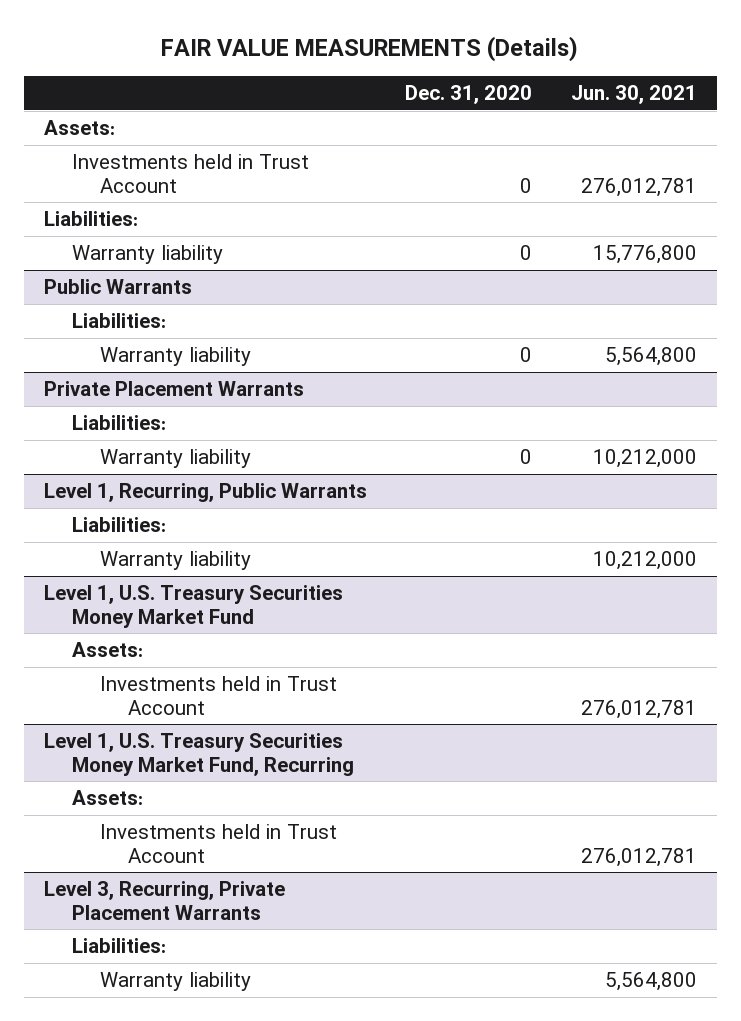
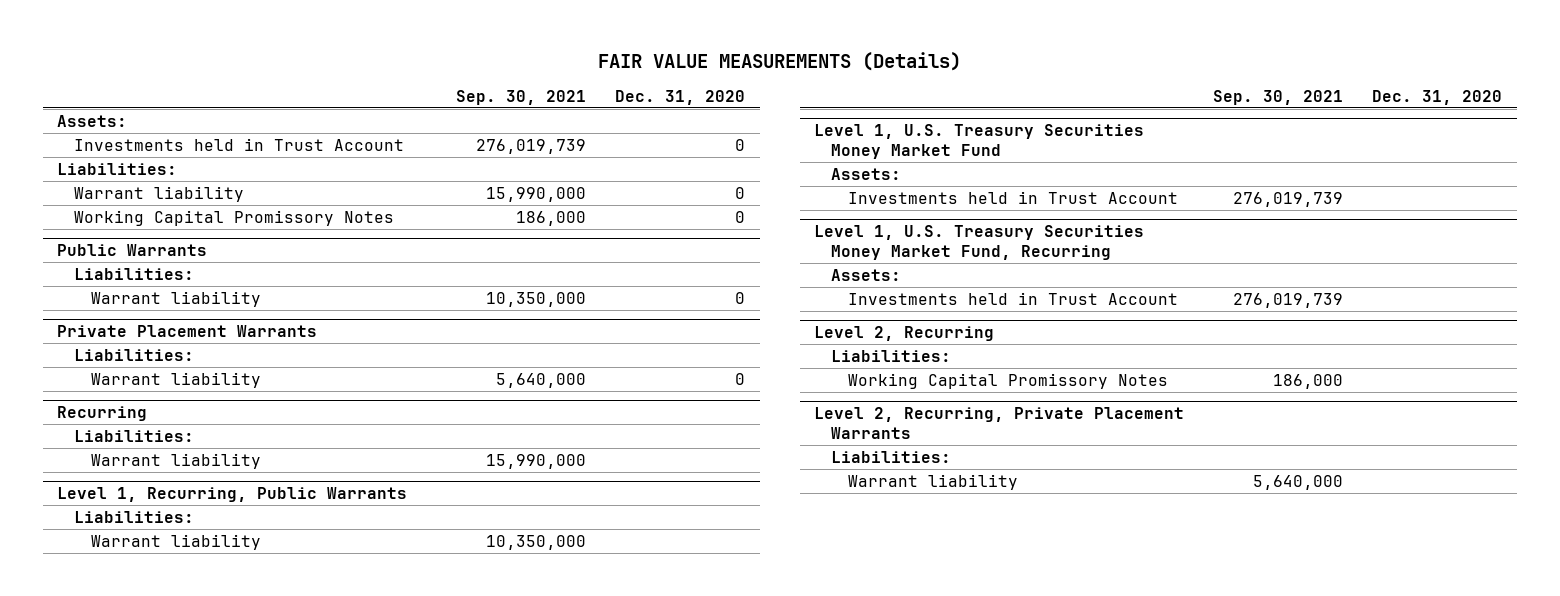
- | Dec. 31, 2020 | Jun. 30, 2021
+ | Sep. 30, 2021 | Dec. 31, 2020
- Warranty liability | 0 | 15,776,800
+ Warrant liability | 15,990,000 | 0
+ Working Capital Promissory Notes | 186,000 | 0
@ Public Warrants
- Warranty liability | 0 | 5,564,800
+ Warrant liability | 10,350,000 | 0
@ Private Placement Warrants
- Warranty liability | 0 | 10,212,000
+ Warrant liability | 5,640,000 | 0
+ Recurring
+ Liabilities:
+ Warrant liability | 15,990,000 |
@ Level 1, Recurring, Public Warrants
- Warranty liability | | 10,212,000
+ Warrant liability | 10,350,000 |
- Level 3, Recurring, Private Placement Warrants
+ Level 2, Recurring
+ Liabilities:
+ Working Capital Promissory Notes | 186,000 |
+ Level 2, Recurring, Private Placement Warrants
- Warranty liability | | 5,564,800
+ Warrant liability | 5,640,000 |

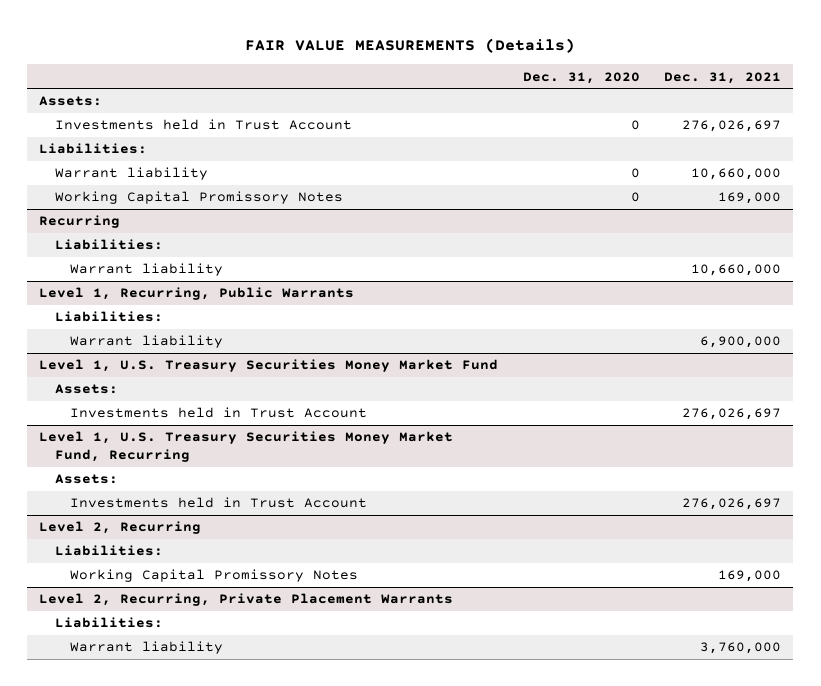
- | Sep. 30, 2021 | Dec. 31, 2020
+ | Dec. 31, 2020 | Dec. 31, 2021
- Public Warrants
- Liabilities:
- Warrant liability | 10,350,000 | 0
- Private Placement Warrants
- Liabilities:
- Warrant liability | 5,640,000 | 0

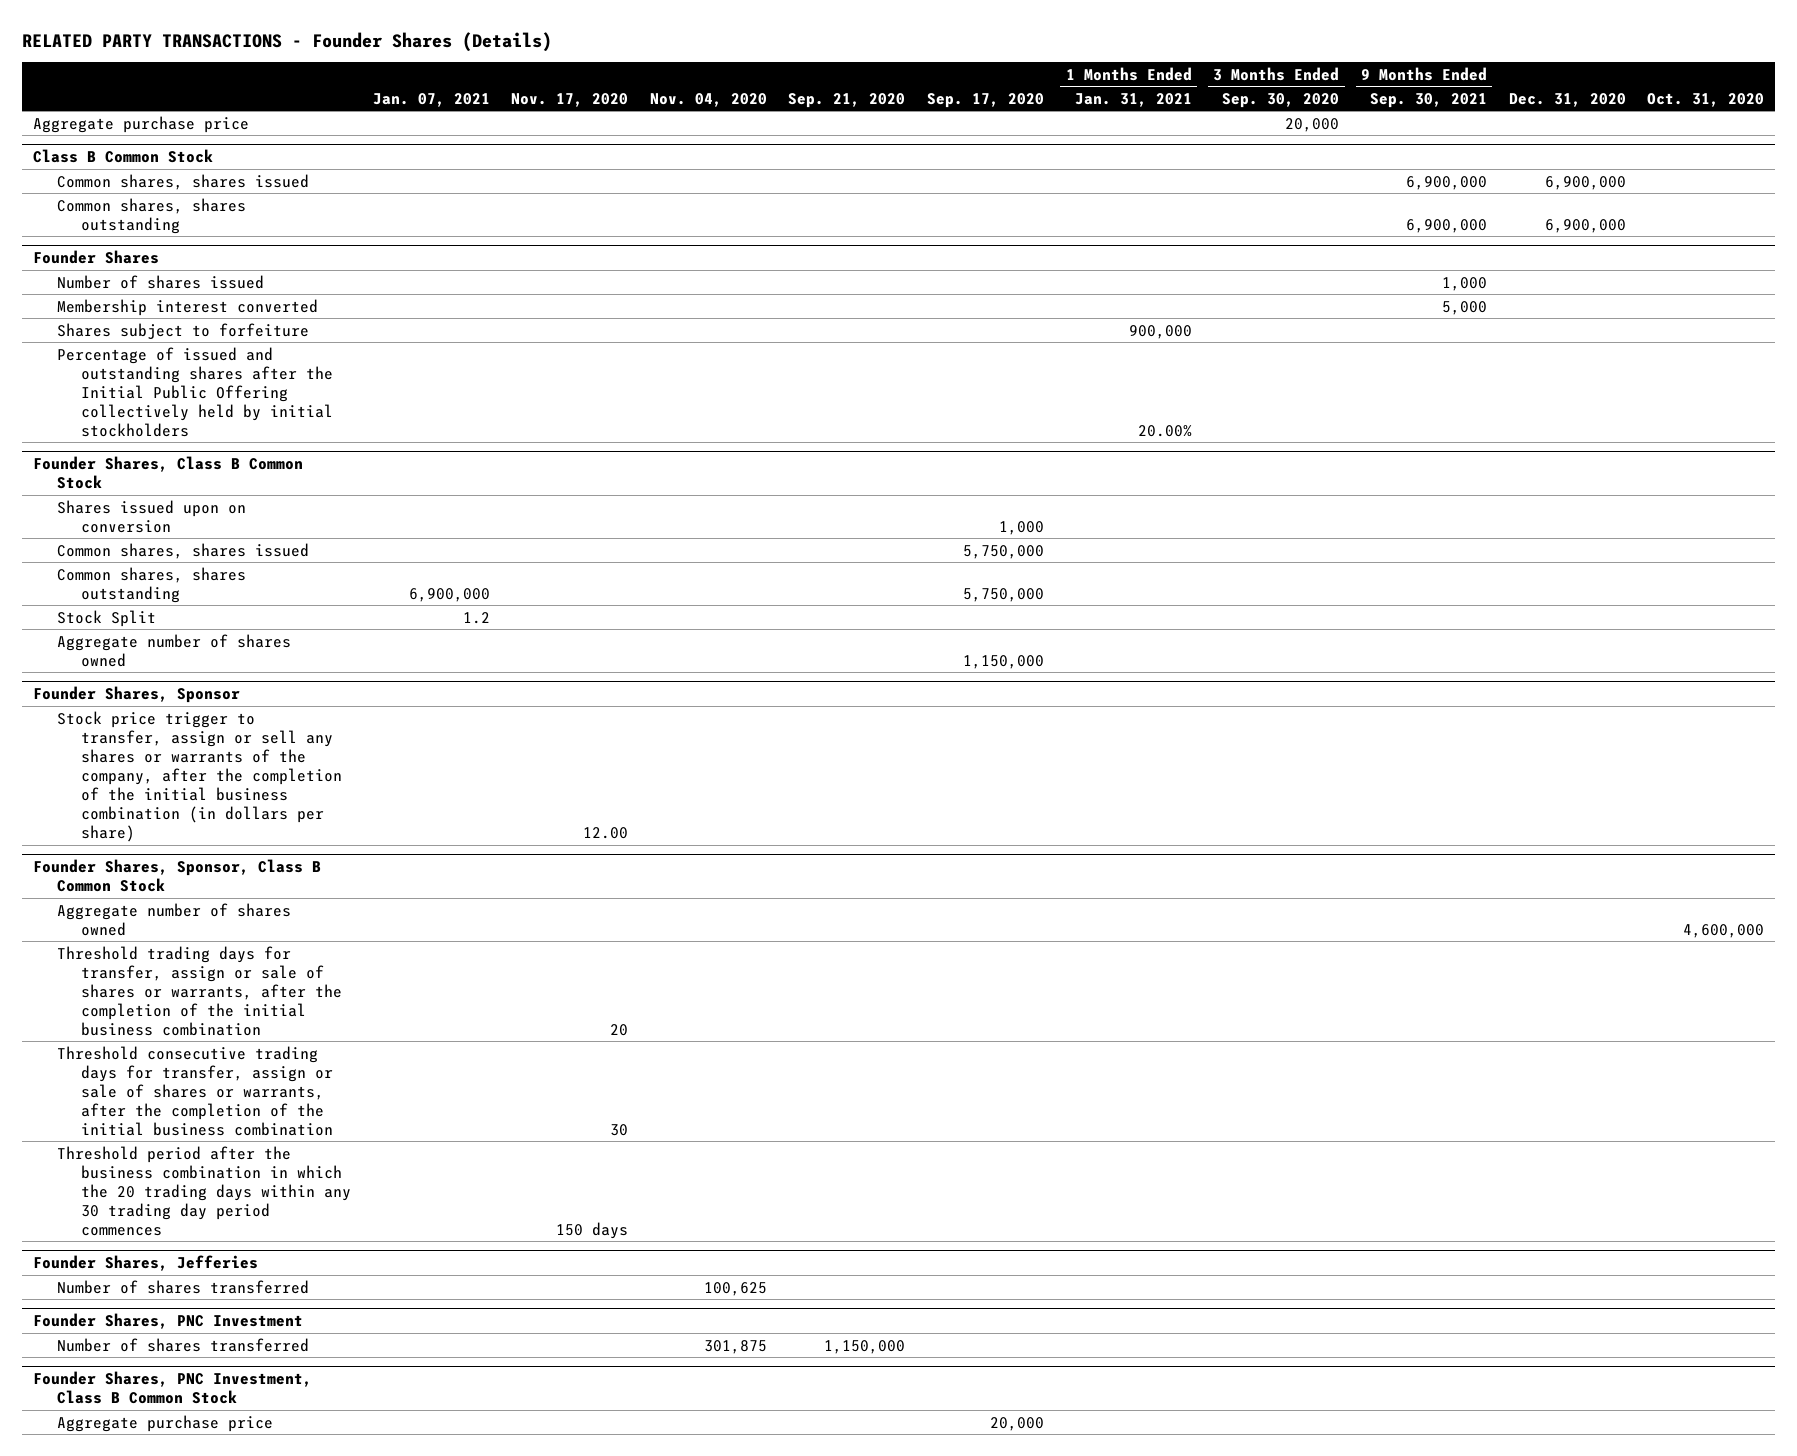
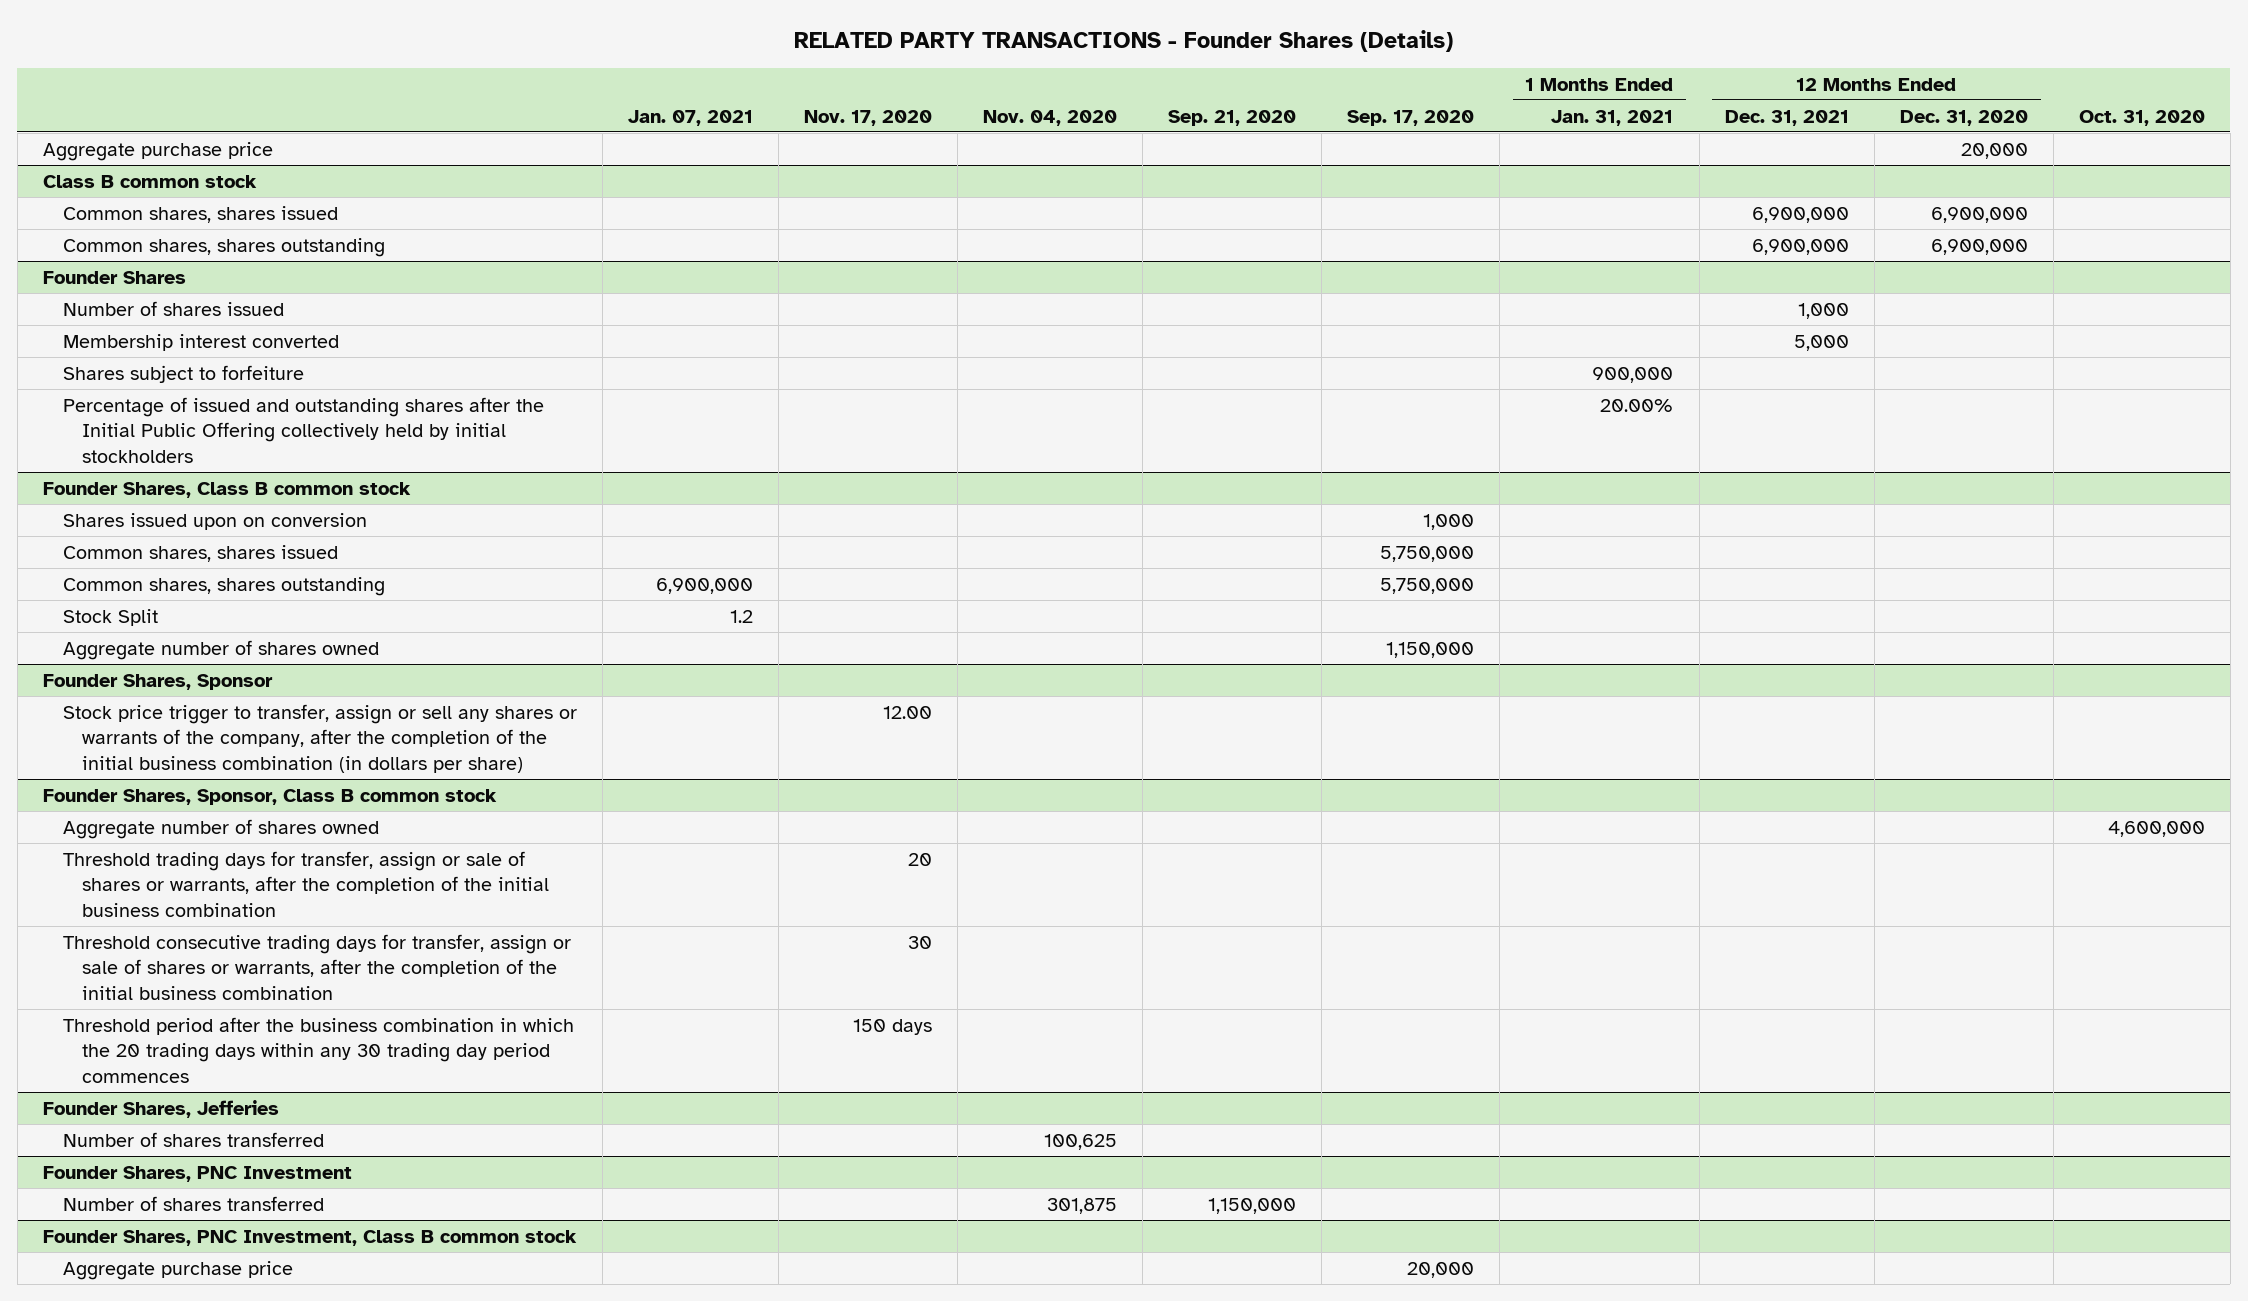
- | Jan. 07, 2021 | Nov. 17, 2020 | Nov. 04, 2020 | Sep. 21, 2020 | Sep. 17, 2020 | 1 Months Ended Jan. 31, 2021 | 3 Months Ended Sep. 30, 2020 | 9 Months Ended Sep. 30, 2021 | Dec. 31, 2020 | Oct. 31, 2020
+ | Jan. 07, 2021 | Nov. 17, 2020 | Nov. 04, 2020 | Sep. 21, 2020 | Sep. 17, 2020 | 1 Months Ended Jan. 31, 2021 | 12 Months Ended Dec. 31, 2021 | 12 Months Ended Dec. 31, 2020 | Oct. 31, 2020
- Class B Common Stock
+ Class B common stock
- Founder Shares, Class B Common Stock
+ Founder Shares, Class B common stock
- Founder Shares, Sponsor, Class B Common Stock
+ Founder Shares, Sponsor, Class B common stock
- Founder Shares, PNC Investment, Class B Common Stock
+ Founder Shares, PNC Investment, Class B common stock

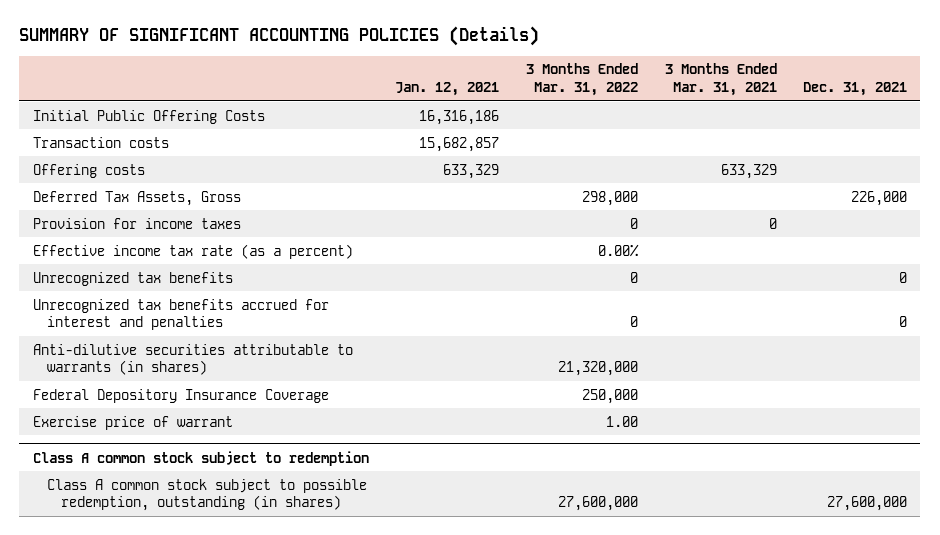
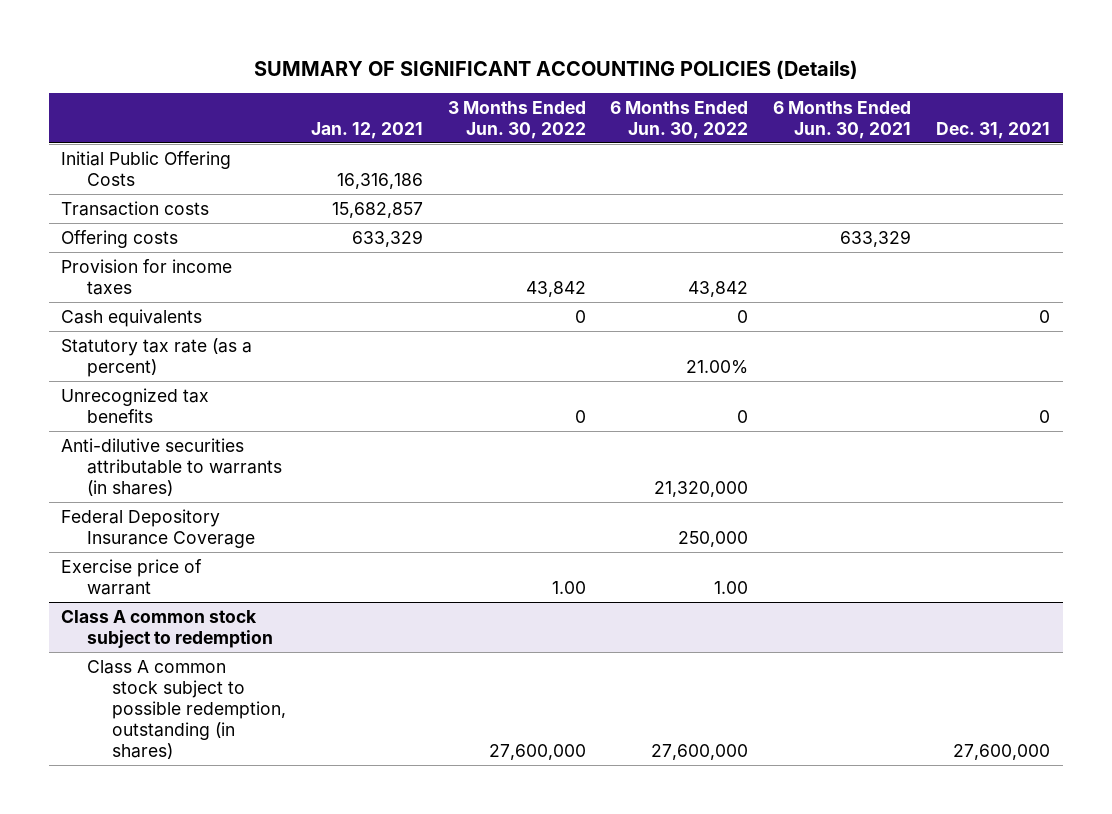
- | Jan. 12, 2021 | 3 Months Ended Mar. 31, 2022 | 3 Months Ended Mar. 31, 2021 | Dec. 31, 2021
+ | Jan. 12, 2021 | 3 Months Ended Jun. 30, 2022 | 6 Months Ended Jun. 30, 2022 | 6 Months Ended Jun. 30, 2021 | Dec. 31, 2021
- Deferred Tax Assets, Gross | | 298,000 | | 226,000
- Effective income tax rate (as a percent) | | 0.00% | |
+ Cash equivalents | | 0 | 0 | | 0
+ Statutory tax rate (as a percent) | | | 21.00% | |
- Unrecognized tax benefits accrued for interest and penalties | | 0 | | 0

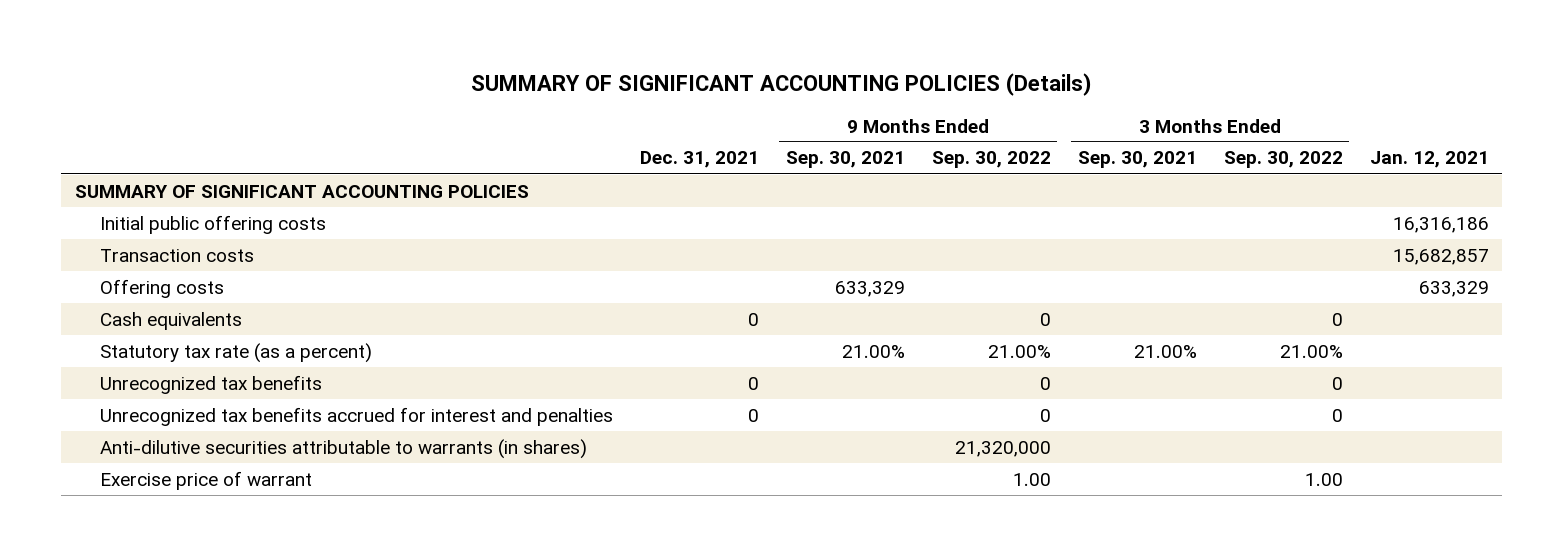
- | Jan. 12, 2021 | 3 Months Ended Jun. 30, 2022 | 6 Months Ended Jun. 30, 2022 | 6 Months Ended Jun. 30, 2021 | Dec. 31, 2021
+ | Dec. 31, 2021 | 9 Months Ended Sep. 30, 2021 | 9 Months Ended Sep. 30, 2022 | 3 Months Ended Sep. 30, 2021 | 3 Months Ended Sep. 30, 2022 | Jan. 12, 2021
- Initial Public Offering Costs | 16,316,186 | | | |
+ SUMMARY OF SIGNIFICANT ACCOUNTING POLICIES
+ Initial public offering costs | | | | | | 16,316,186
- Provision for income taxes | | 43,842 | 43,842 | |
+ Unrecognized tax benefits accrued for interest and penalties | 0 | | 0 | | 0 |
- Federal Depository Insurance Coverage | | | 250,000 | |
- Class A common stock subject to redemption
- Class A common stock subject to possible redemption, outstanding (in shares) | | 27,600,000 | 27,600,000 | | 27,600,000

